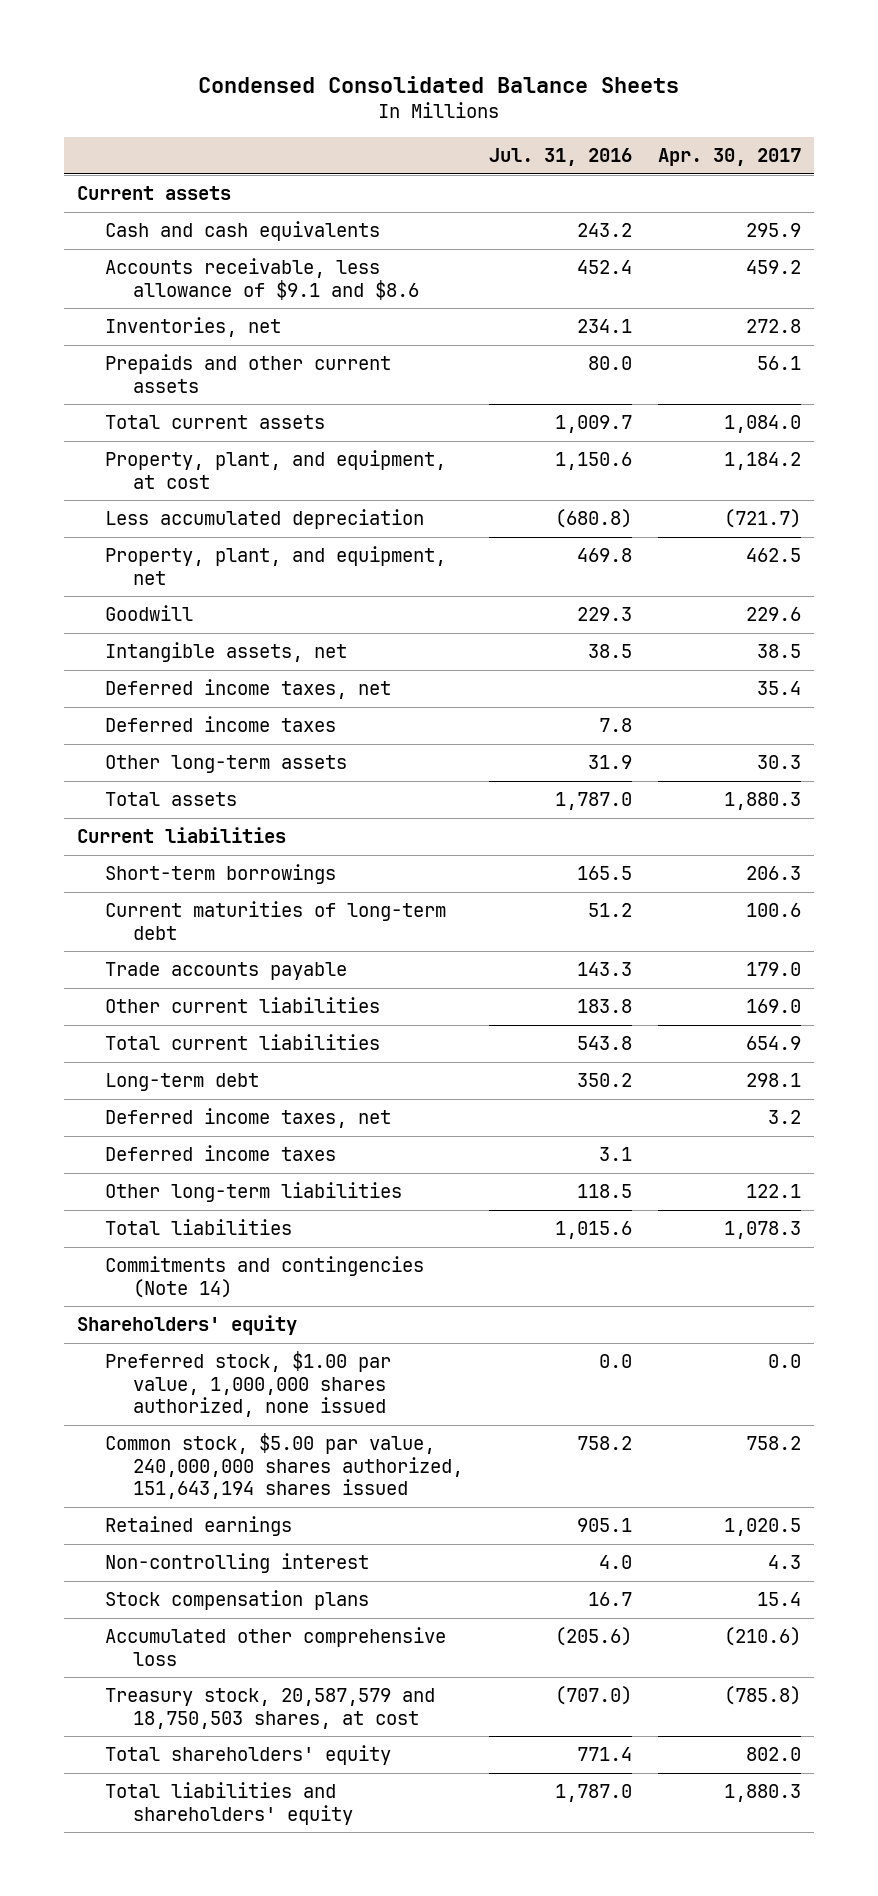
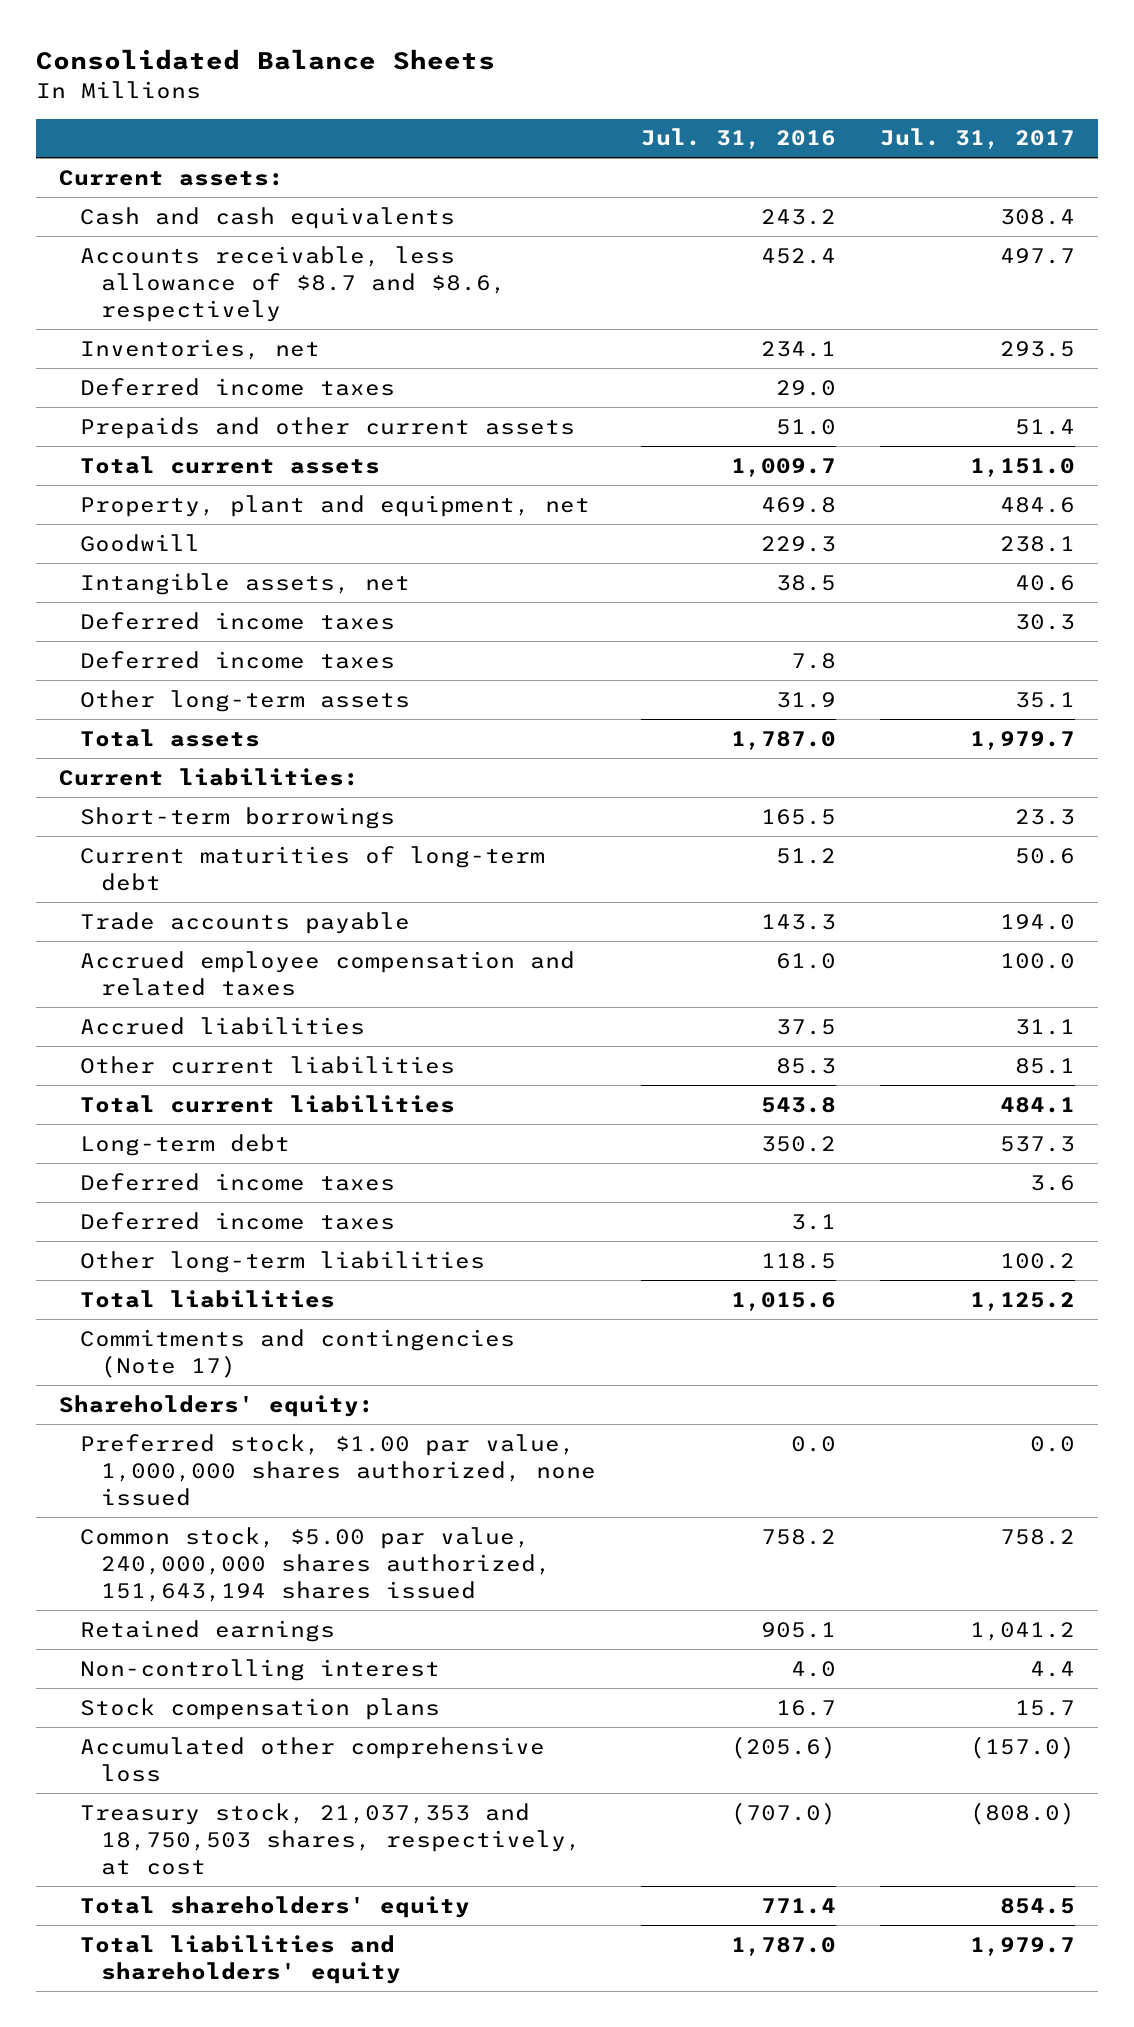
- Condensed Consolidated Balance Sheets
+ Consolidated Balance Sheets
- | Jul. 31, 2016 | Apr. 30, 2017
+ | Jul. 31, 2016 | Jul. 31, 2017
- Current assets
+ Current assets:
- Accounts receivable, less allowance of $9.1 and $8.6 | 452.4 | 459.2
+ Accounts receivable, less allowance of $8.7 and $8.6, respectively | 452.4 | 497.7
- Prepaids and other current assets | 80.0 | 56.1
+ Deferred income taxes | 29.0 |
+ Prepaids and other current assets | 51.0 | 51.4
- Property, plant, and equipment, at cost | 1,150.6 | 1,184.2
- Less accumulated depreciation | (680.8) | (721.7)
- Property, plant, and equipment, net | 469.8 | 462.5
+ Property, plant and equipment, net | 469.8 | 484.6
- Deferred income taxes, net | | 35.4
+ Deferred income taxes | | 30.3
- Current liabilities
+ Current liabilities:
- Other current liabilities | 183.8 | 169.0
+ Accrued employee compensation and related taxes | 61.0 | 100.0
+ Accrued liabilities | 37.5 | 31.1
+ Other current liabilities | 85.3 | 85.1
- Deferred income taxes, net | | 3.2
+ Deferred income taxes | | 3.6
- Commitments and contingencies (Note 14)
- Shareholders' equity
+ Commitments and contingencies (Note 17)
+ Shareholders' equity:
- Treasury stock, 20,587,579 and 18,750,503 shares, at cost | (707.0) | (785.8)
+ Treasury stock, 21,037,353 and 18,750,503 shares, respectively, at cost | (707.0) | (808.0)

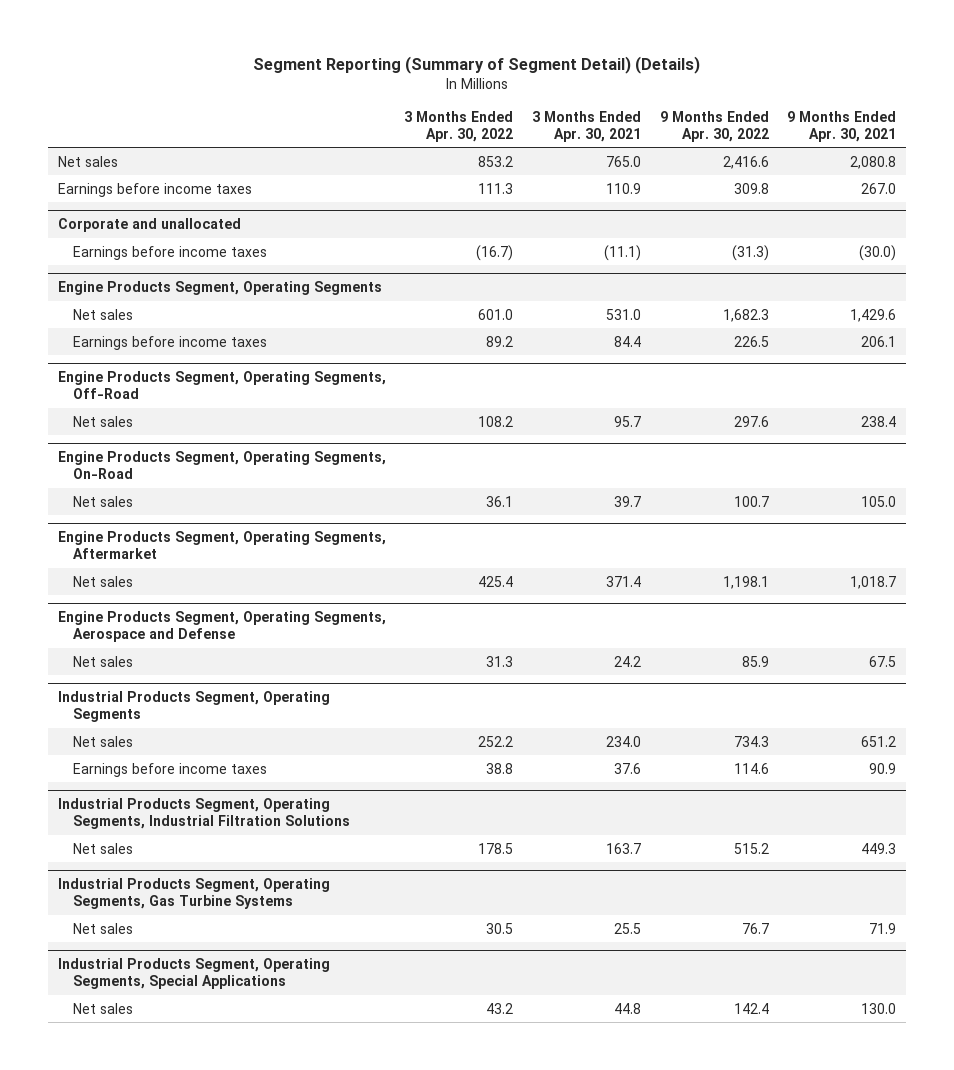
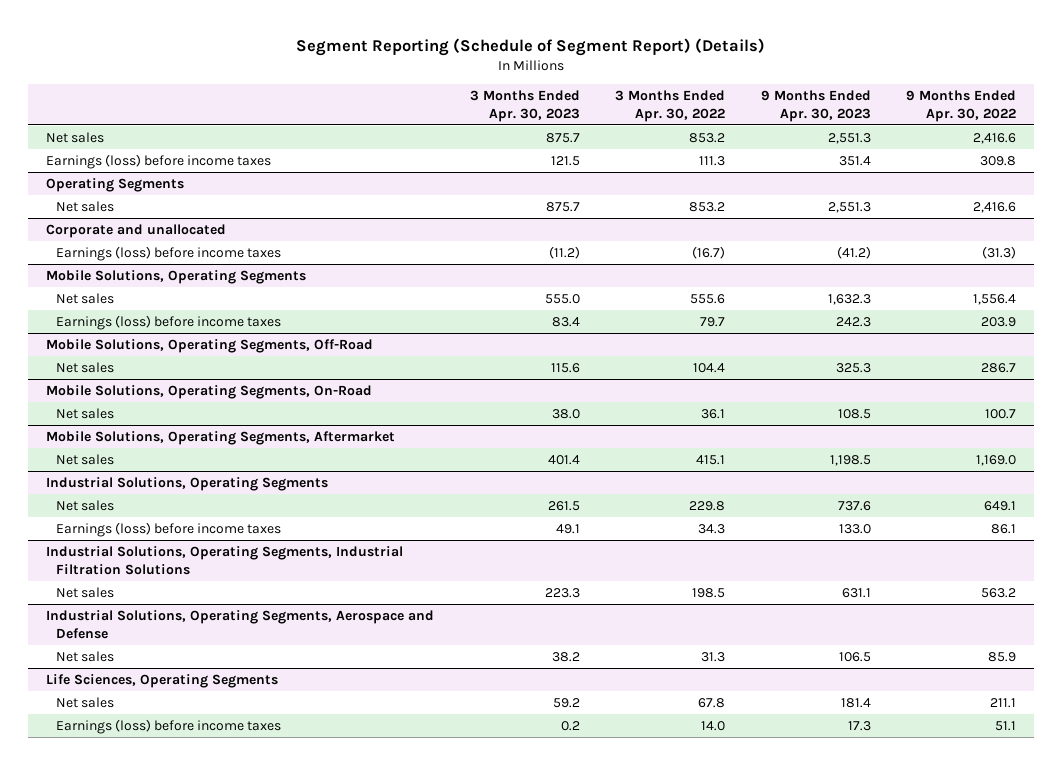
- Segment Reporting (Summary of Segment Detail) (Details)
+ Segment Reporting (Schedule of Segment Report) (Details)
- | 3 Months Ended Apr. 30, 2022 | 3 Months Ended Apr. 30, 2021 | 9 Months Ended Apr. 30, 2022 | 9 Months Ended Apr. 30, 2021
+ | 3 Months Ended Apr. 30, 2023 | 3 Months Ended Apr. 30, 2022 | 9 Months Ended Apr. 30, 2023 | 9 Months Ended Apr. 30, 2022
- Earnings before income taxes | 111.3 | 110.9 | 309.8 | 267.0
+ Earnings (loss) before income taxes | 121.5 | 111.3 | 351.4 | 309.8
+ Operating Segments
+ Net sales | 875.7 | 853.2 | 2,551.3 | 2,416.6
@ Corporate and unallocated
- Earnings before income taxes | (16.7) | (11.1) | (31.3) | (30.0)
- Engine Products Segment, Operating Segments
- Net sales | 601.0 | 531.0 | 1,682.3 | 1,429.6
- Earnings before income taxes | 89.2 | 84.4 | 226.5 | 206.1
- Engine Products Segment, Operating Segments, Off-Road
- Net sales | 108.2 | 95.7 | 297.6 | 238.4
- Engine Products Segment, Operating Segments, On-Road
@ Corporate and unallocated
+ Earnings (loss) before income taxes | (11.2) | (16.7) | (41.2) | (31.3)
+ Mobile Solutions, Operating Segments
+ Net sales | 555.0 | 555.6 | 1,632.3 | 1,556.4
+ Earnings (loss) before income taxes | 83.4 | 79.7 | 242.3 | 203.9
+ Mobile Solutions, Operating Segments, Off-Road
+ Net sales | 115.6 | 104.4 | 325.3 | 286.7
+ Mobile Solutions, Operating Segments, On-Road
- Engine Products Segment, Operating Segments, Aftermarket
- Net sales | 425.4 | 371.4 | 1,198.1 | 1,018.7
- Engine Products Segment, Operating Segments, Aerospace and Defense
+ Mobile Solutions, Operating Segments, Aftermarket
+ Net sales | 401.4 | 415.1 | 1,198.5 | 1,169.0
+ Industrial Solutions, Operating Segments
+ Net sales | 261.5 | 229.8 | 737.6 | 649.1
+ Earnings (loss) before income taxes | 49.1 | 34.3 | 133.0 | 86.1
+ Industrial Solutions, Operating Segments, Industrial Filtration Solutions
+ Net sales | 223.3 | 198.5 | 631.1 | 563.2
+ Industrial Solutions, Operating Segments, Aerospace and Defense
- Industrial Products Segment, Operating Segments
- Net sales | 252.2 | 234.0 | 734.3 | 651.2
- Earnings before income taxes | 38.8 | 37.6 | 114.6 | 90.9
- Industrial Products Segment, Operating Segments, Industrial Filtration Solutions
- Net sales | 178.5 | 163.7 | 515.2 | 449.3
- Industrial Products Segment, Operating Segments, Gas Turbine Systems
- Net sales | 30.5 | 25.5 | 76.7 | 71.9
- Industrial Products Segment, Operating Segments, Special Applications
- Net sales | 43.2 | 44.8 | 142.4 | 130.0
+ Life Sciences, Operating Segments
+ Net sales | 59.2 | 67.8 | 181.4 | 211.1
+ Earnings (loss) before income taxes | 0.2 | 14.0 | 17.3 | 51.1

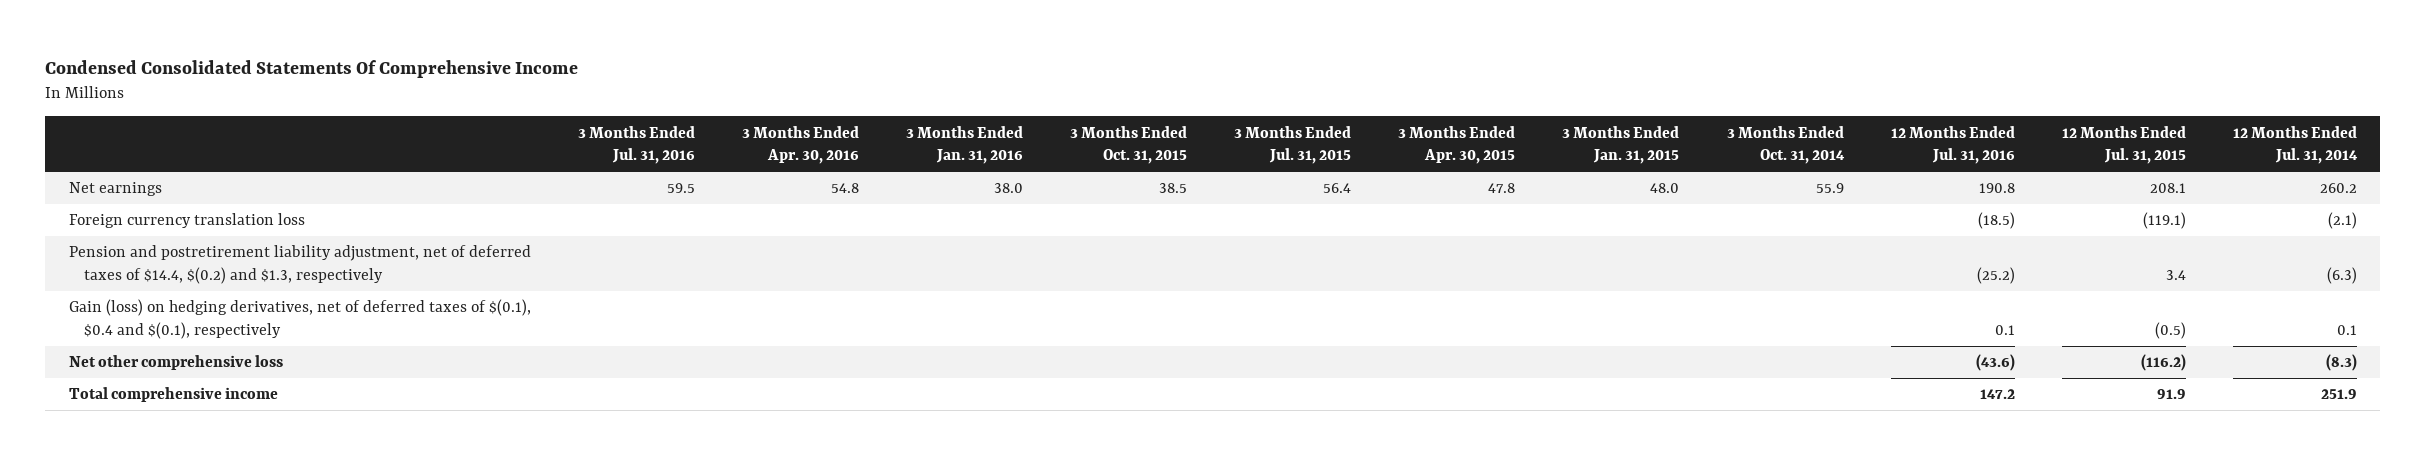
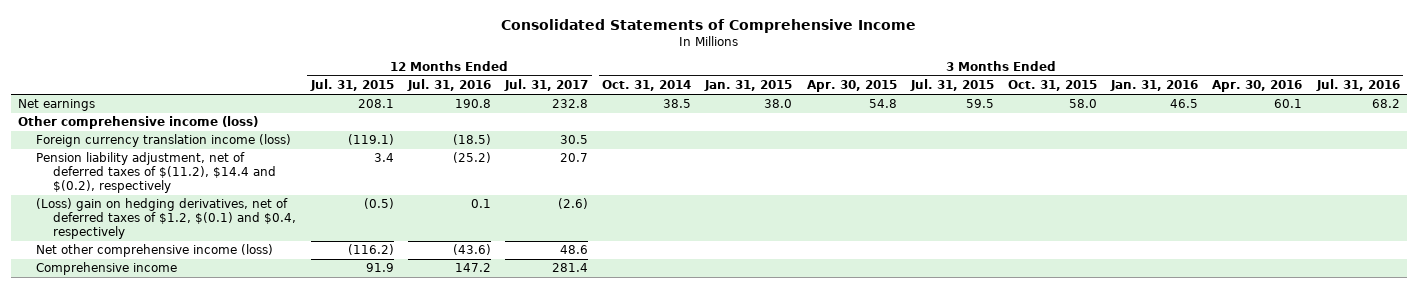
- Condensed Consolidated Statements Of Comprehensive Income
+ Consolidated Statements of Comprehensive Income
- | 3 Months Ended Jul. 31, 2016 | 3 Months Ended Apr. 30, 2016 | 3 Months Ended Jan. 31, 2016 | 3 Months Ended Oct. 31, 2015 | 3 Months Ended Jul. 31, 2015 | 3 Months Ended Apr. 30, 2015 | 3 Months Ended Jan. 31, 2015 | 3 Months Ended Oct. 31, 2014 | 12 Months Ended Jul. 31, 2016 | 12 Months Ended Jul. 31, 2015 | 12 Months Ended Jul. 31, 2014
+ | 12 Months Ended Jul. 31, 2015 | 12 Months Ended Jul. 31, 2016 | 12 Months Ended Jul. 31, 2017 | 3 Months Ended Oct. 31, 2014 | 3 Months Ended Jan. 31, 2015 | 3 Months Ended Apr. 30, 2015 | 3 Months Ended Jul. 31, 2015 | 3 Months Ended Oct. 31, 2015 | 3 Months Ended Jan. 31, 2016 | 3 Months Ended Apr. 30, 2016 | 3 Months Ended Jul. 31, 2016
- Net earnings | 59.5 | 54.8 | 38.0 | 38.5 | 56.4 | 47.8 | 48.0 | 55.9 | 190.8 | 208.1 | 260.2
- Foreign currency translation loss | | | | | | | | | (18.5) | (119.1) | (2.1)
- Pension and postretirement liability adjustment, net of deferred taxes of $14.4, $(0.2) and $1.3, respectively | | | | | | | | | (25.2) | 3.4 | (6.3)
- Gain (loss) on hedging derivatives, net of deferred taxes of $(0.1), $0.4 and $(0.1), respectively | | | | | | | | | 0.1 | (0.5) | 0.1
- Net other comprehensive loss | | | | | | | | | (43.6) | (116.2) | (8.3)
- Total comprehensive income | | | | | | | | | 147.2 | 91.9 | 251.9
+ Net earnings | 208.1 | 190.8 | 232.8 | 38.5 | 38.0 | 54.8 | 59.5 | 58.0 | 46.5 | 60.1 | 68.2
+ Other comprehensive income (loss)
+ Foreign currency translation income (loss) | (119.1) | (18.5) | 30.5 | | | | | | | |
+ Pension liability adjustment, net of deferred taxes of $(11.2), $14.4 and $(0.2), respectively | 3.4 | (25.2) | 20.7 | | | | | | | |
+ (Loss) gain on hedging derivatives, net of deferred taxes of $1.2, $(0.1) and $0.4, respectively | (0.5) | 0.1 | (2.6) | | | | | | | |
+ Net other comprehensive income (loss) | (116.2) | (43.6) | 48.6 | | | | | | | |
+ Comprehensive income | 91.9 | 147.2 | 281.4 | | | | | | | |

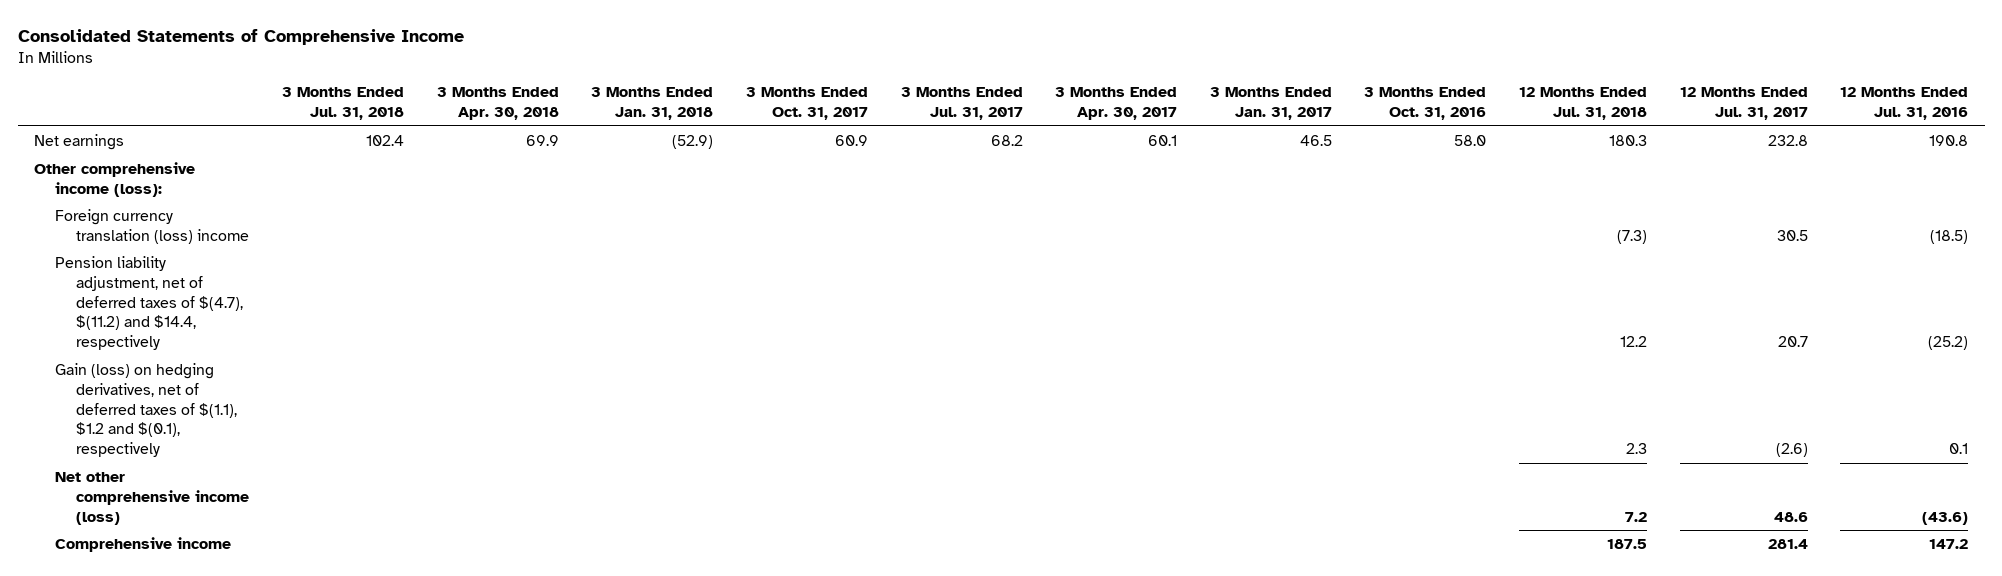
- | 12 Months Ended Jul. 31, 2015 | 12 Months Ended Jul. 31, 2016 | 12 Months Ended Jul. 31, 2017 | 3 Months Ended Oct. 31, 2014 | 3 Months Ended Jan. 31, 2015 | 3 Months Ended Apr. 30, 2015 | 3 Months Ended Jul. 31, 2015 | 3 Months Ended Oct. 31, 2015 | 3 Months Ended Jan. 31, 2016 | 3 Months Ended Apr. 30, 2016 | 3 Months Ended Jul. 31, 2016
+ | 3 Months Ended Jul. 31, 2018 | 3 Months Ended Apr. 30, 2018 | 3 Months Ended Jan. 31, 2018 | 3 Months Ended Oct. 31, 2017 | 3 Months Ended Jul. 31, 2017 | 3 Months Ended Apr. 30, 2017 | 3 Months Ended Jan. 31, 2017 | 3 Months Ended Oct. 31, 2016 | 12 Months Ended Jul. 31, 2018 | 12 Months Ended Jul. 31, 2017 | 12 Months Ended Jul. 31, 2016
- Other comprehensive income (loss)
- Foreign currency translation income (loss) | (119.1) | (18.5) | 30.5 | | | | | | | |
- Pension liability adjustment, net of deferred taxes of $(11.2), $14.4 and $(0.2), respectively | 3.4 | (25.2) | 20.7 | | | | | | | |
- (Loss) gain on hedging derivatives, net of deferred taxes of $1.2, $(0.1) and $0.4, respectively | (0.5) | 0.1 | (2.6) | | | | | | | |
+ Other comprehensive income (loss):
+ Foreign currency translation (loss) income | | | | | | | | | (7.3) | 30.5 | (18.5)
+ Pension liability adjustment, net of deferred taxes of $(4.7), $(11.2) and $14.4, respectively | | | | | | | | | 12.2 | 20.7 | (25.2)
+ Gain (loss) on hedging derivatives, net of deferred taxes of $(1.1), $1.2 and $(0.1), respectively | | | | | | | | | 2.3 | (2.6) | 0.1

